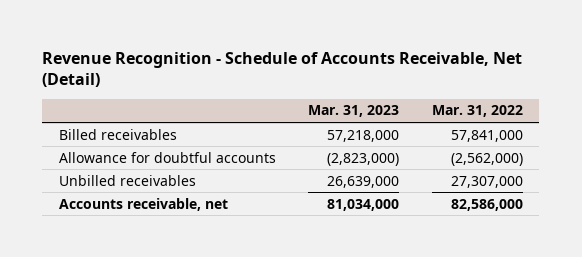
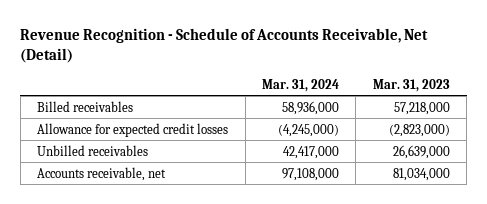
- | Mar. 31, 2023 | Mar. 31, 2022
+ | Mar. 31, 2024 | Mar. 31, 2023
- Allowance for doubtful accounts | (2,823,000) | (2,562,000)
+ Allowance for expected credit losses | (4,245,000) | (2,823,000)

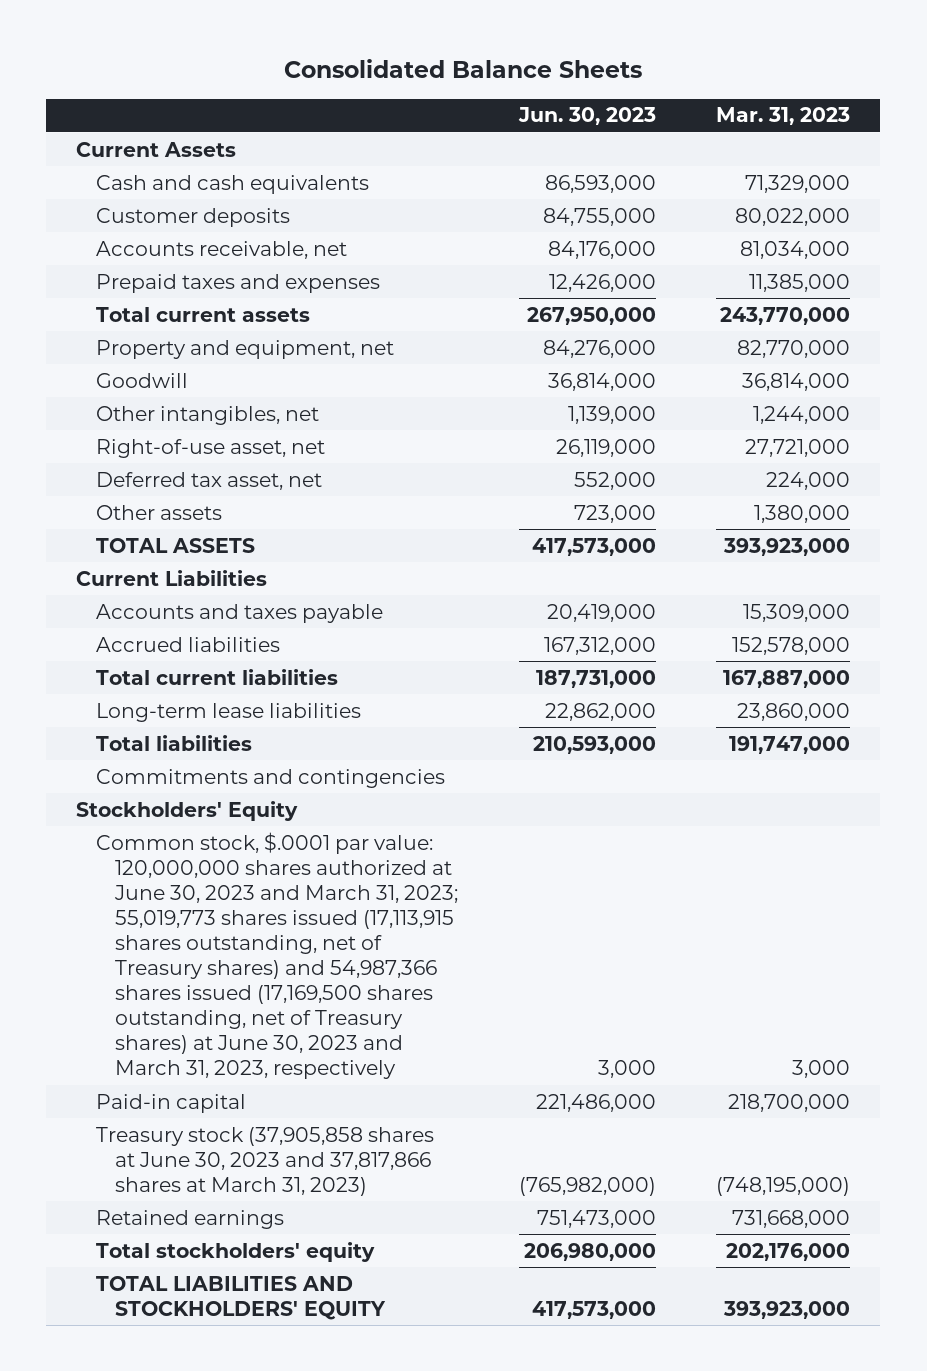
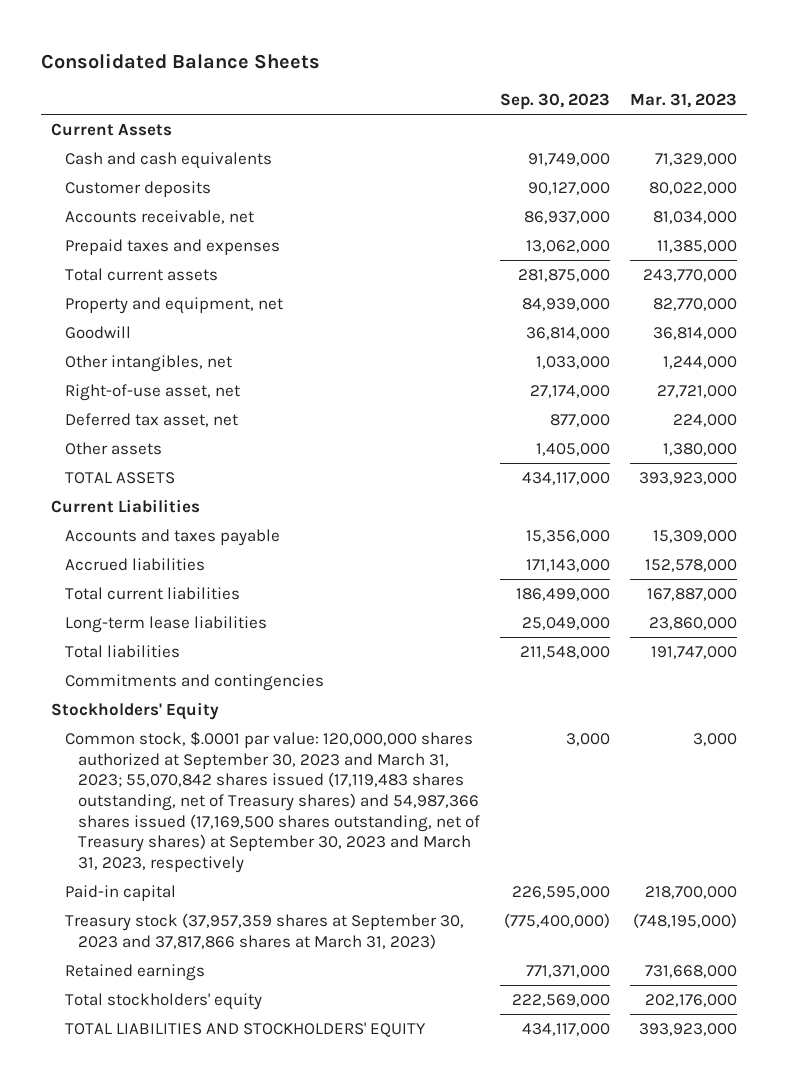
- | Jun. 30, 2023 | Mar. 31, 2023
+ | Sep. 30, 2023 | Mar. 31, 2023
- Common stock, $.0001 par value: 120,000,000 shares authorized at June 30, 2023 and March 31, 2023; 55,019,773 shares issued (17,113,915 shares outstanding, net of Treasury shares) and 54,987,366 shares issued (17,169,500 shares outstanding, net of Treasury shares) at June 30, 2023 and March 31, 2023, respectively | 3,000 | 3,000
+ Common stock, $.0001 par value: 120,000,000 shares authorized at September 30, 2023 and March 31, 2023; 55,070,842 shares issued (17,119,483 shares outstanding, net of Treasury shares) and 54,987,366 shares issued (17,169,500 shares outstanding, net of Treasury shares) at September 30, 2023 and March 31, 2023, respectively | 3,000 | 3,000
- Treasury stock (37,905,858 shares at June 30, 2023 and 37,817,866 shares at March 31, 2023) | (765,982,000) | (748,195,000)
+ Treasury stock (37,957,359 shares at September 30, 2023 and 37,817,866 shares at March 31, 2023) | (775,400,000) | (748,195,000)

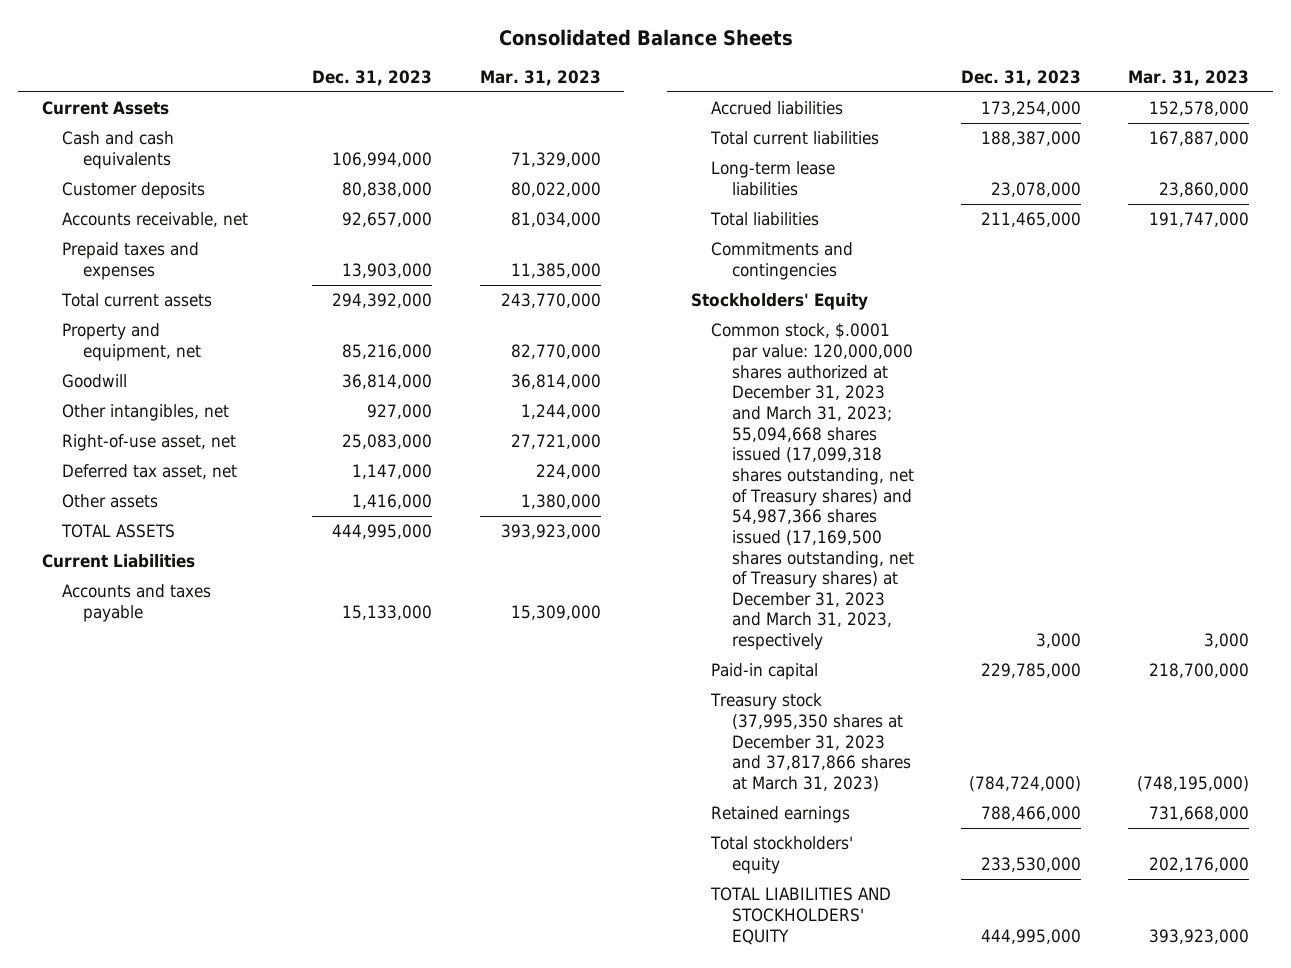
- | Sep. 30, 2023 | Mar. 31, 2023
+ | Dec. 31, 2023 | Mar. 31, 2023
- Common stock, $.0001 par value: 120,000,000 shares authorized at September 30, 2023 and March 31, 2023; 55,070,842 shares issued (17,119,483 shares outstanding, net of Treasury shares) and 54,987,366 shares issued (17,169,500 shares outstanding, net of Treasury shares) at September 30, 2023 and March 31, 2023, respectively | 3,000 | 3,000
+ Common stock, $.0001 par value: 120,000,000 shares authorized at December 31, 2023 and March 31, 2023; 55,094,668 shares issued (17,099,318 shares outstanding, net of Treasury shares) and 54,987,366 shares issued (17,169,500 shares outstanding, net of Treasury shares) at December 31, 2023 and March 31, 2023, respectively | 3,000 | 3,000
- Treasury stock (37,957,359 shares at September 30, 2023 and 37,817,866 shares at March 31, 2023) | (775,400,000) | (748,195,000)
+ Treasury stock (37,995,350 shares at December 31, 2023 and 37,817,866 shares at March 31, 2023) | (784,724,000) | (748,195,000)

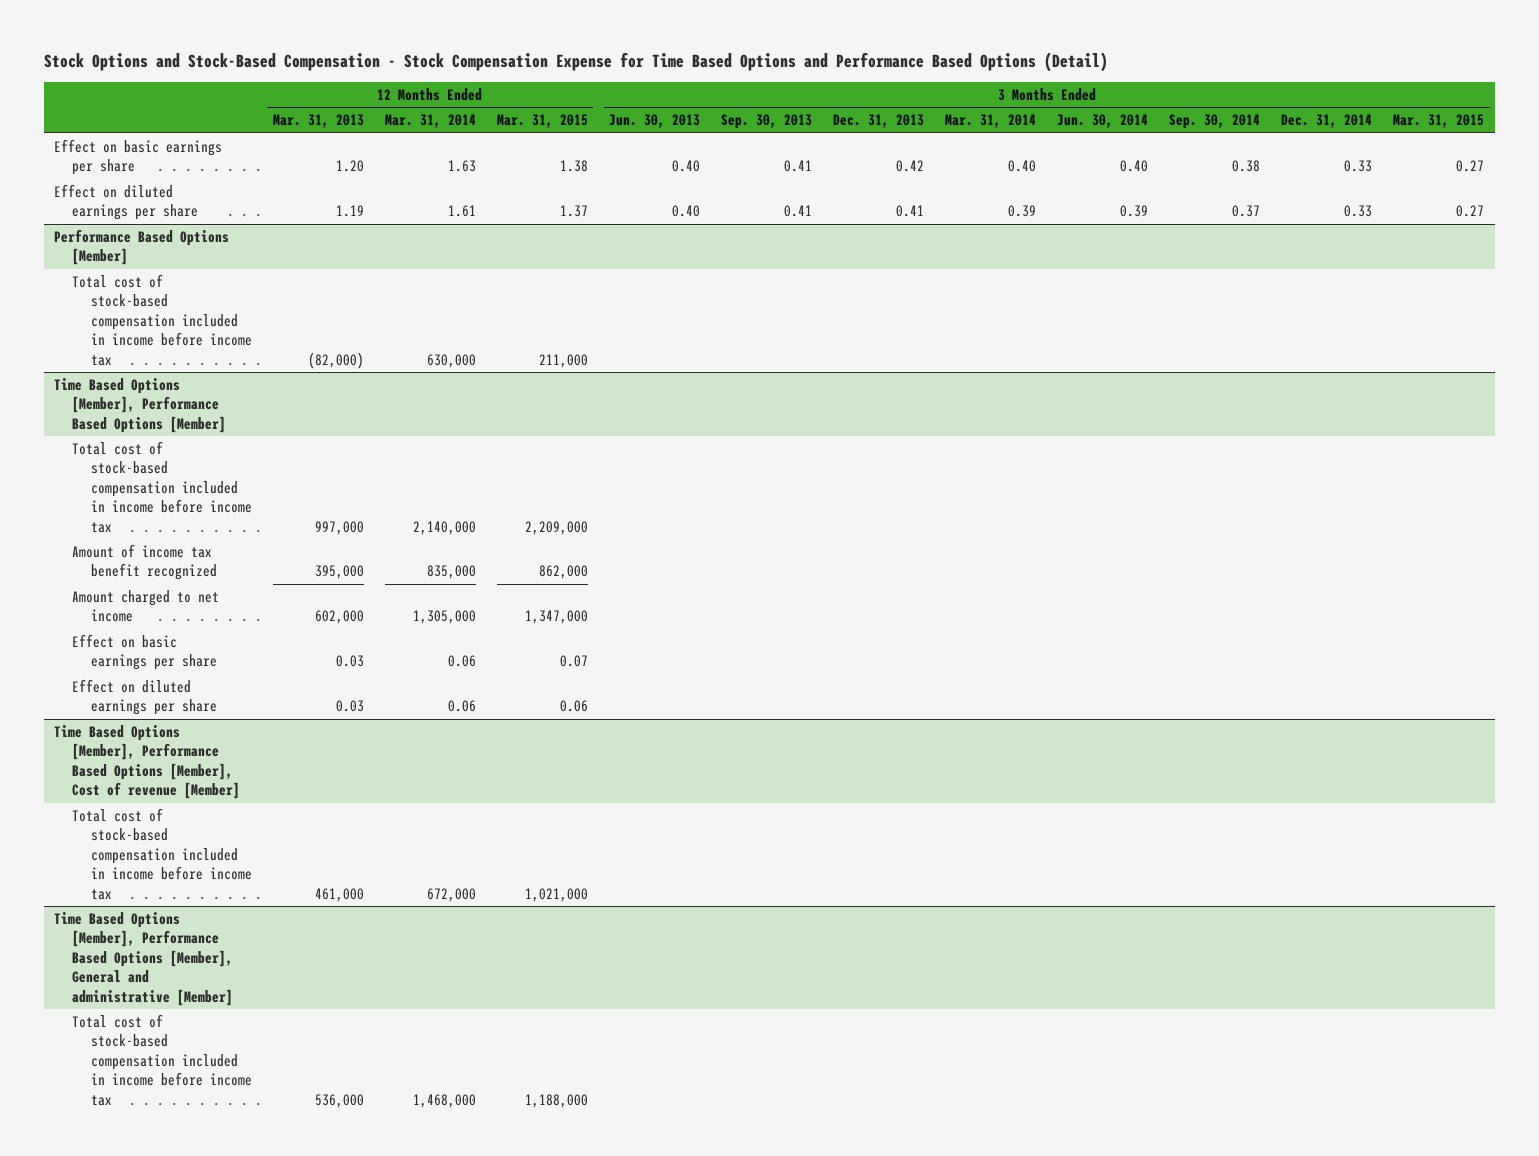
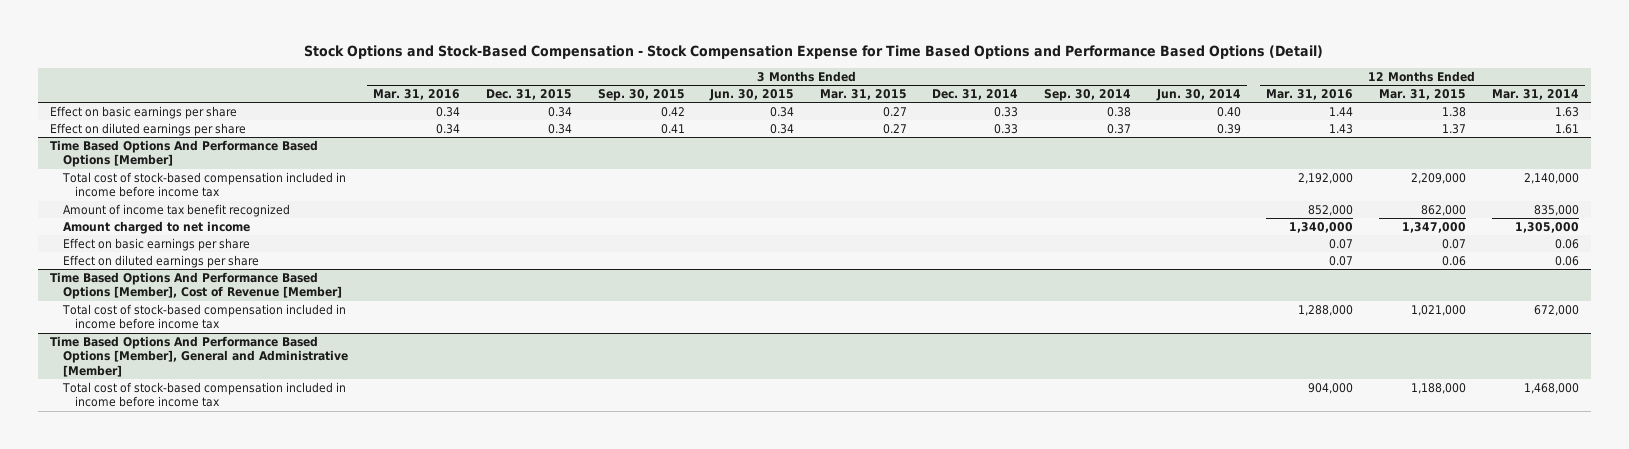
- | 12 Months Ended Mar. 31, 2013 | 12 Months Ended Mar. 31, 2014 | 12 Months Ended Mar. 31, 2015 | 3 Months Ended Jun. 30, 2013 | 3 Months Ended Sep. 30, 2013 | 3 Months Ended Dec. 31, 2013 | 3 Months Ended Mar. 31, 2014 | 3 Months Ended Jun. 30, 2014 | 3 Months Ended Sep. 30, 2014 | 3 Months Ended Dec. 31, 2014 | 3 Months Ended Mar. 31, 2015
+ | 3 Months Ended Mar. 31, 2016 | 3 Months Ended Dec. 31, 2015 | 3 Months Ended Sep. 30, 2015 | 3 Months Ended Jun. 30, 2015 | 3 Months Ended Mar. 31, 2015 | 3 Months Ended Dec. 31, 2014 | 3 Months Ended Sep. 30, 2014 | 3 Months Ended Jun. 30, 2014 | 12 Months Ended Mar. 31, 2016 | 12 Months Ended Mar. 31, 2015 | 12 Months Ended Mar. 31, 2014
- Performance Based Options [Member]
- Total cost of stock-based compensation included in income before income tax | (82,000) | 630,000 | 211,000 | | | | | | | |
- Time Based Options [Member], Performance Based Options [Member]
+ Time Based Options And Performance Based Options [Member]
- Time Based Options [Member], Performance Based Options [Member], Cost of revenue [Member]
+ Time Based Options And Performance Based Options [Member], Cost of Revenue [Member]
- Time Based Options [Member], Performance Based Options [Member], General and administrative [Member]
+ Time Based Options And Performance Based Options [Member], General and Administrative [Member]

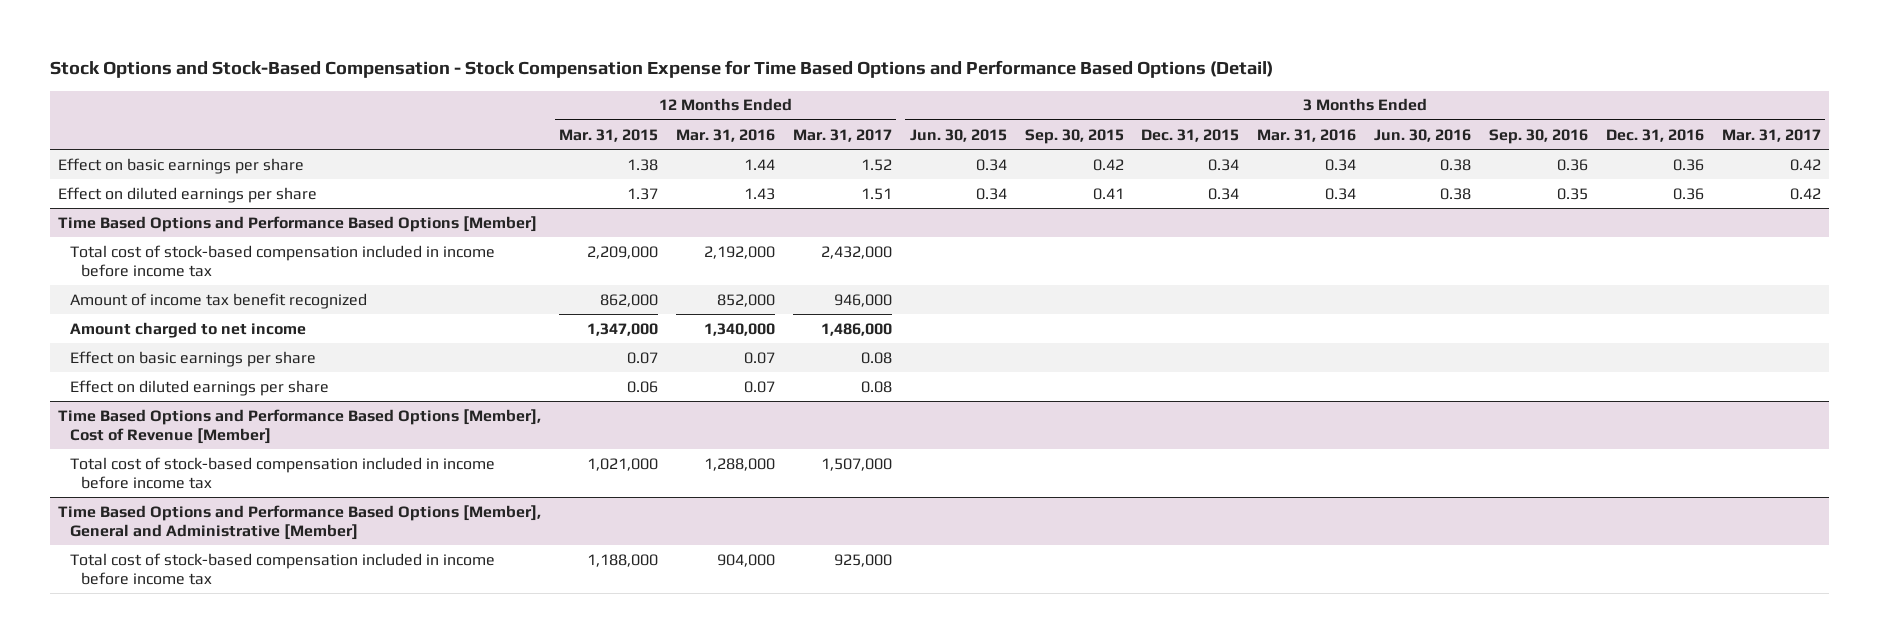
- | 3 Months Ended Mar. 31, 2016 | 3 Months Ended Dec. 31, 2015 | 3 Months Ended Sep. 30, 2015 | 3 Months Ended Jun. 30, 2015 | 3 Months Ended Mar. 31, 2015 | 3 Months Ended Dec. 31, 2014 | 3 Months Ended Sep. 30, 2014 | 3 Months Ended Jun. 30, 2014 | 12 Months Ended Mar. 31, 2016 | 12 Months Ended Mar. 31, 2015 | 12 Months Ended Mar. 31, 2014
+ | 12 Months Ended Mar. 31, 2015 | 12 Months Ended Mar. 31, 2016 | 12 Months Ended Mar. 31, 2017 | 3 Months Ended Jun. 30, 2015 | 3 Months Ended Sep. 30, 2015 | 3 Months Ended Dec. 31, 2015 | 3 Months Ended Mar. 31, 2016 | 3 Months Ended Jun. 30, 2016 | 3 Months Ended Sep. 30, 2016 | 3 Months Ended Dec. 31, 2016 | 3 Months Ended Mar. 31, 2017
- Time Based Options And Performance Based Options [Member]
+ Time Based Options and Performance Based Options [Member]
- Time Based Options And Performance Based Options [Member], Cost of Revenue [Member]
+ Time Based Options and Performance Based Options [Member], Cost of Revenue [Member]
- Time Based Options And Performance Based Options [Member], General and Administrative [Member]
+ Time Based Options and Performance Based Options [Member], General and Administrative [Member]

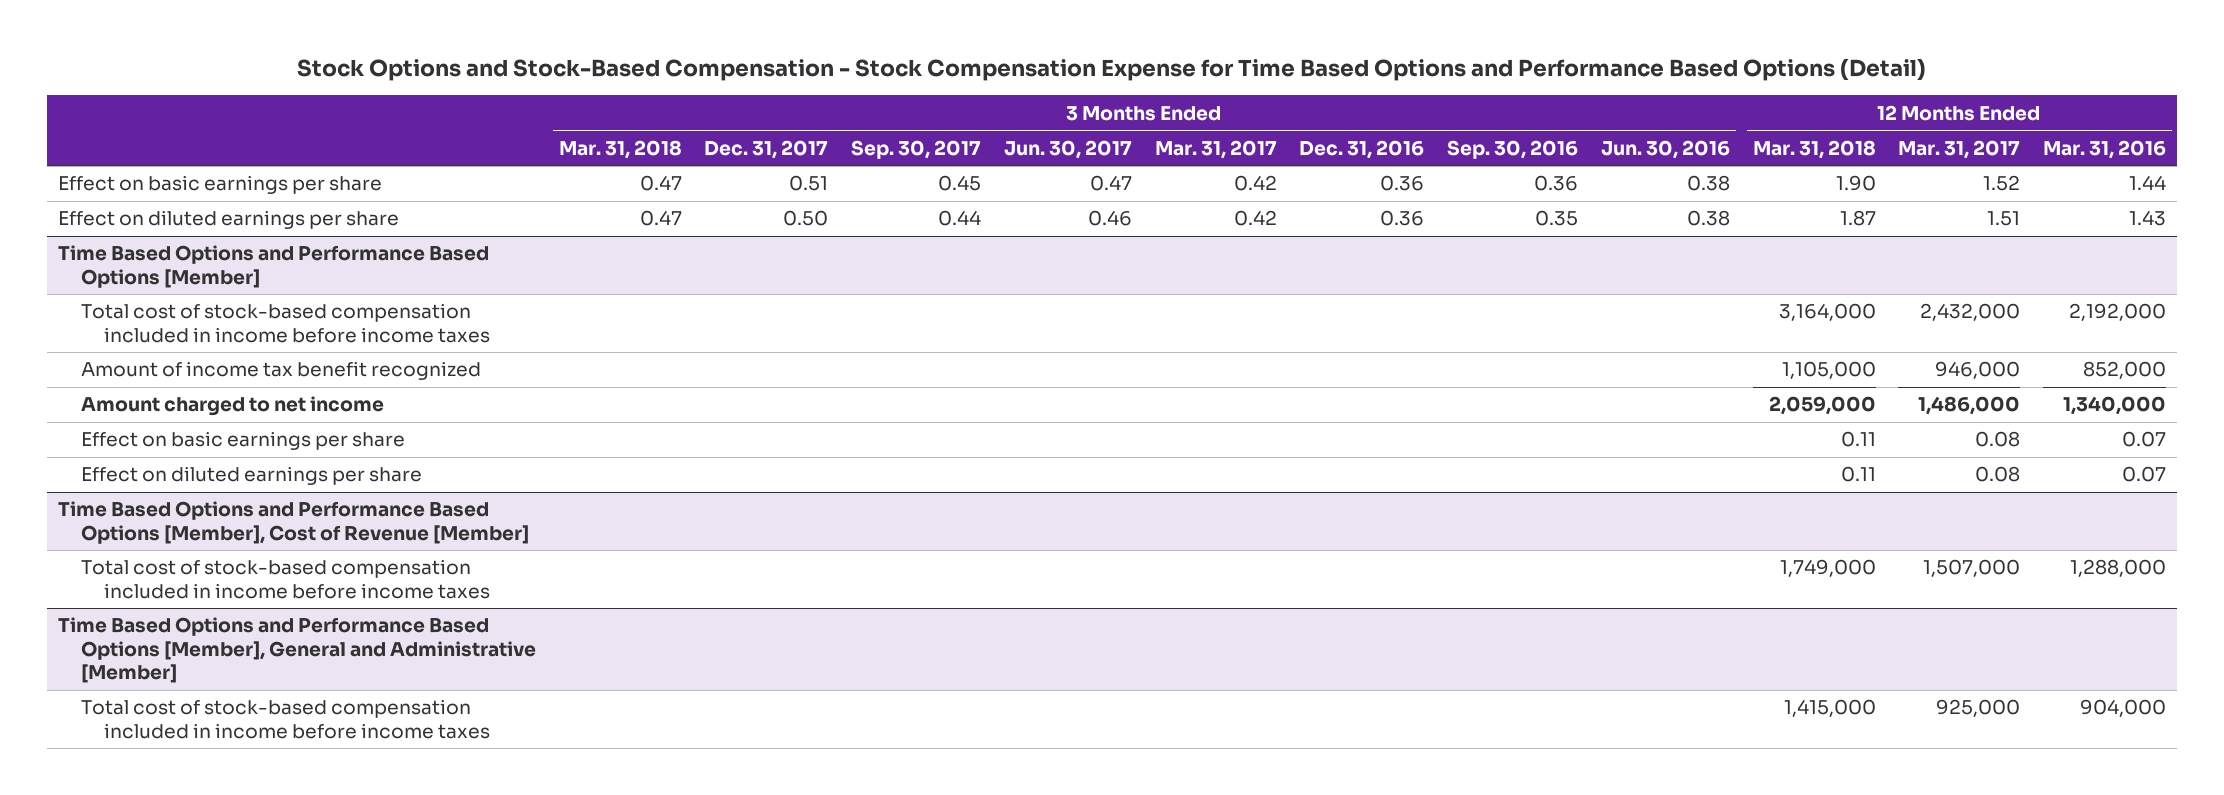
- | 12 Months Ended Mar. 31, 2015 | 12 Months Ended Mar. 31, 2016 | 12 Months Ended Mar. 31, 2017 | 3 Months Ended Jun. 30, 2015 | 3 Months Ended Sep. 30, 2015 | 3 Months Ended Dec. 31, 2015 | 3 Months Ended Mar. 31, 2016 | 3 Months Ended Jun. 30, 2016 | 3 Months Ended Sep. 30, 2016 | 3 Months Ended Dec. 31, 2016 | 3 Months Ended Mar. 31, 2017
+ | 3 Months Ended Mar. 31, 2018 | 3 Months Ended Dec. 31, 2017 | 3 Months Ended Sep. 30, 2017 | 3 Months Ended Jun. 30, 2017 | 3 Months Ended Mar. 31, 2017 | 3 Months Ended Dec. 31, 2016 | 3 Months Ended Sep. 30, 2016 | 3 Months Ended Jun. 30, 2016 | 12 Months Ended Mar. 31, 2018 | 12 Months Ended Mar. 31, 2017 | 12 Months Ended Mar. 31, 2016
@ Time Based Options and Performance Based Options [Member]
- Total cost of stock-based compensation included in income before income tax | 2,209,000 | 2,192,000 | 2,432,000 | | | | | | | |
+ Total cost of stock-based compensation included in income before income taxes | | | | | | | | | 3,164,000 | 2,432,000 | 2,192,000
@ Time Based Options and Performance Based Options [Member], Cost of Revenue [Member]
- Total cost of stock-based compensation included in income before income tax | 1,021,000 | 1,288,000 | 1,507,000 | | | | | | | |
+ Total cost of stock-based compensation included in income before income taxes | | | | | | | | | 1,749,000 | 1,507,000 | 1,288,000
@ Time Based Options and Performance Based Options [Member], General and Administrative [Member]
- Total cost of stock-based compensation included in income before income tax | 1,188,000 | 904,000 | 925,000 | | | | | | | |
+ Total cost of stock-based compensation included in income before income taxes | | | | | | | | | 1,415,000 | 925,000 | 904,000

